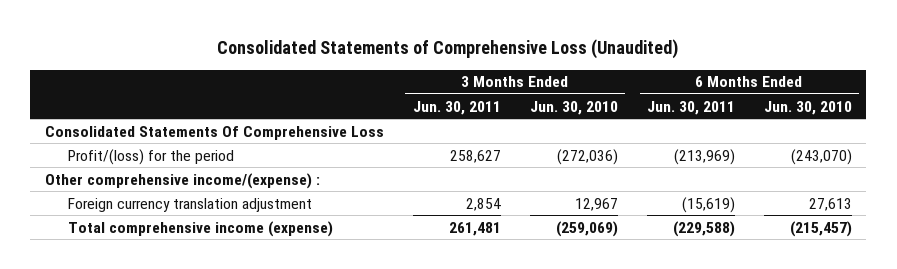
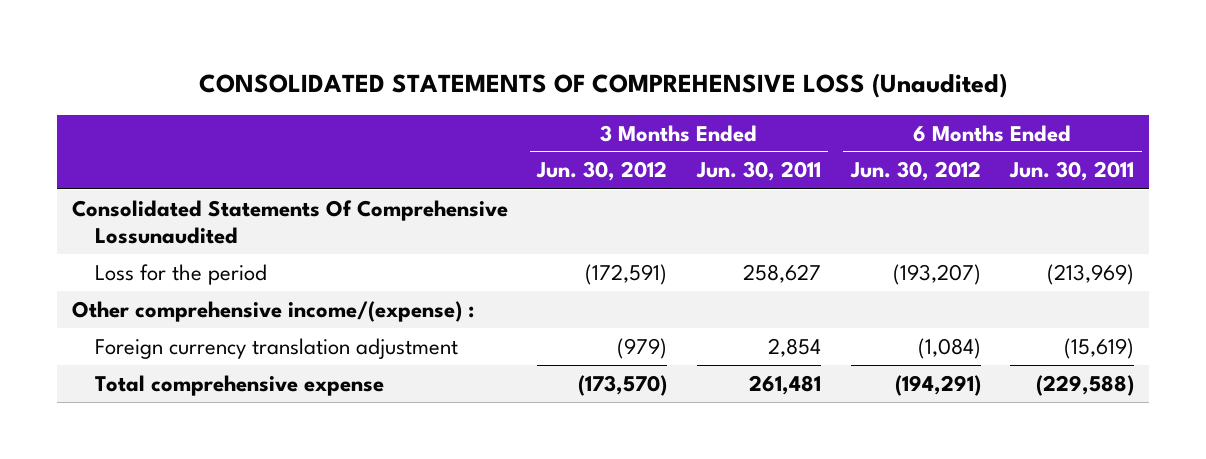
- Consolidated Statements of Comprehensive Loss (Unaudited)
+ CONSOLIDATED STATEMENTS OF COMPREHENSIVE LOSS (Unaudited)
- | 3 Months Ended Jun. 30, 2011 | 3 Months Ended Jun. 30, 2010 | 6 Months Ended Jun. 30, 2011 | 6 Months Ended Jun. 30, 2010
+ | 3 Months Ended Jun. 30, 2012 | 3 Months Ended Jun. 30, 2011 | 6 Months Ended Jun. 30, 2012 | 6 Months Ended Jun. 30, 2011
- Consolidated Statements Of Comprehensive Loss
- Profit/(loss) for the period | 258,627 | (272,036) | (213,969) | (243,070)
+ Consolidated Statements Of Comprehensive Lossunaudited
+ Loss for the period | (172,591) | 258,627 | (193,207) | (213,969)
- Total comprehensive income (expense) | 261,481 | (259,069) | (229,588) | (215,457)
+ Total comprehensive expense | (173,570) | 261,481 | (194,291) | (229,588)

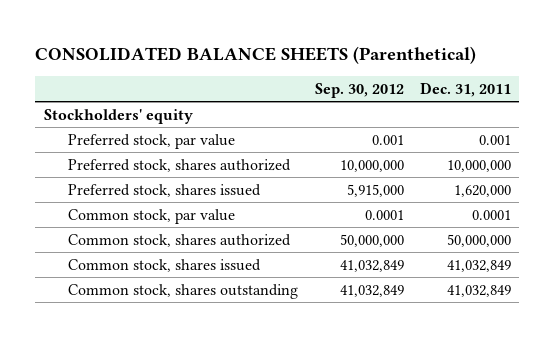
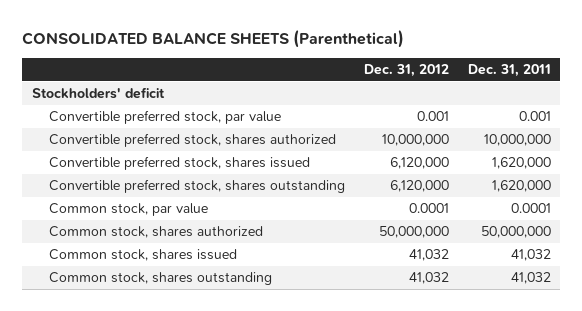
- | Sep. 30, 2012 | Dec. 31, 2011
+ | Dec. 31, 2012 | Dec. 31, 2011
- Stockholders' equity
- Preferred stock, par value | 0.001 | 0.001
- Preferred stock, shares authorized | 10,000,000 | 10,000,000
- Preferred stock, shares issued | 5,915,000 | 1,620,000
+ Stockholders' deficit
+ Convertible preferred stock, par value | 0.001 | 0.001
+ Convertible preferred stock, shares authorized | 10,000,000 | 10,000,000
+ Convertible preferred stock, shares issued | 6,120,000 | 1,620,000
+ Convertible preferred stock, shares outstanding | 6,120,000 | 1,620,000
- Common stock, shares issued | 41,032,849 | 41,032,849
- Common stock, shares outstanding | 41,032,849 | 41,032,849
+ Common stock, shares issued | 41,032 | 41,032
+ Common stock, shares outstanding | 41,032 | 41,032

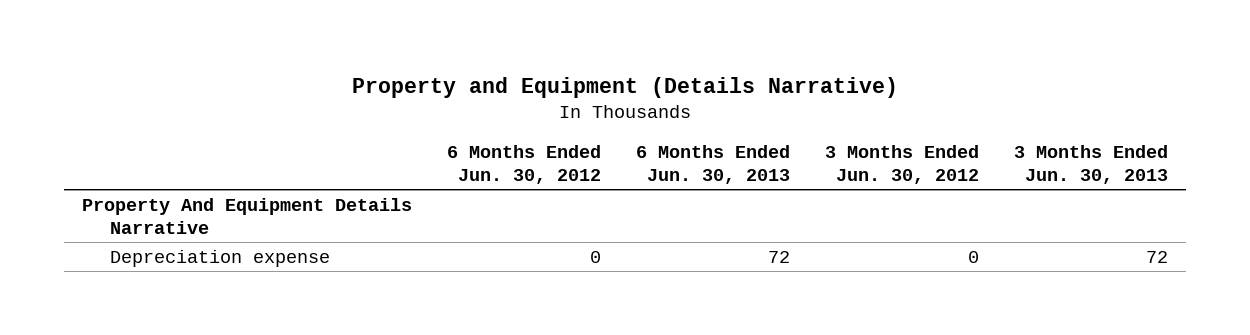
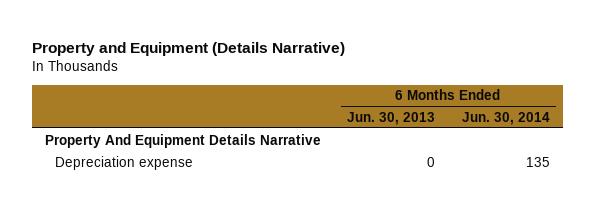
- | 6 Months Ended Jun. 30, 2012 | 6 Months Ended Jun. 30, 2013 | 3 Months Ended Jun. 30, 2012 | 3 Months Ended Jun. 30, 2013
+ | 6 Months Ended Jun. 30, 2013 | 6 Months Ended Jun. 30, 2014
- Depreciation expense | 0 | 72 | 0 | 72
+ Depreciation expense | 0 | 135

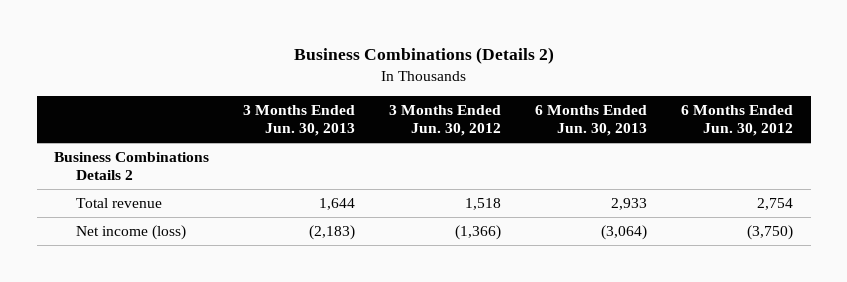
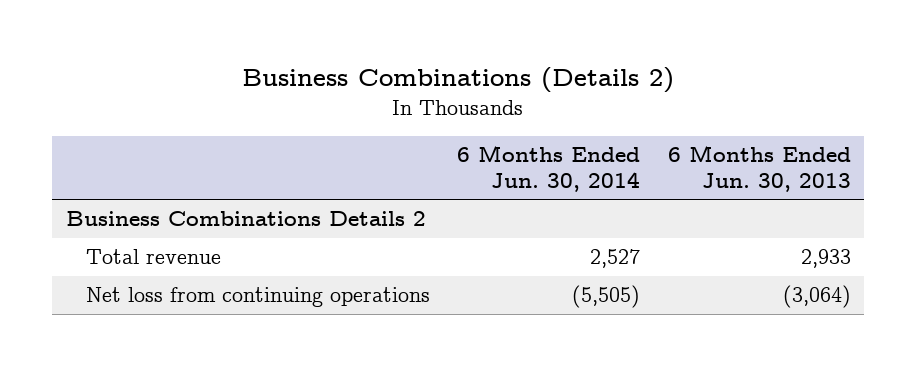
- | 3 Months Ended Jun. 30, 2013 | 3 Months Ended Jun. 30, 2012 | 6 Months Ended Jun. 30, 2013 | 6 Months Ended Jun. 30, 2012
+ | 6 Months Ended Jun. 30, 2014 | 6 Months Ended Jun. 30, 2013
- Net income (loss) | (2,183) | (1,366) | (3,064) | (3,750)
+ Net loss from continuing operations | (5,505) | (3,064)

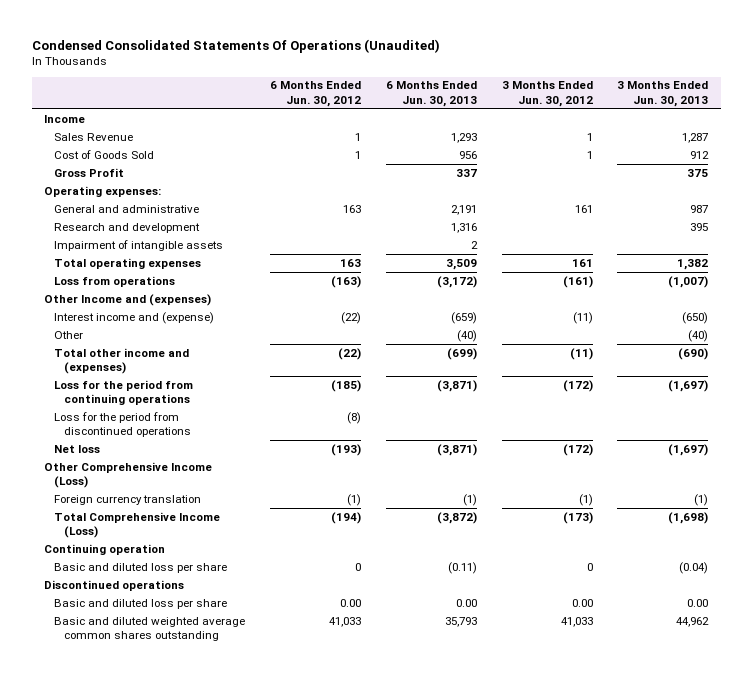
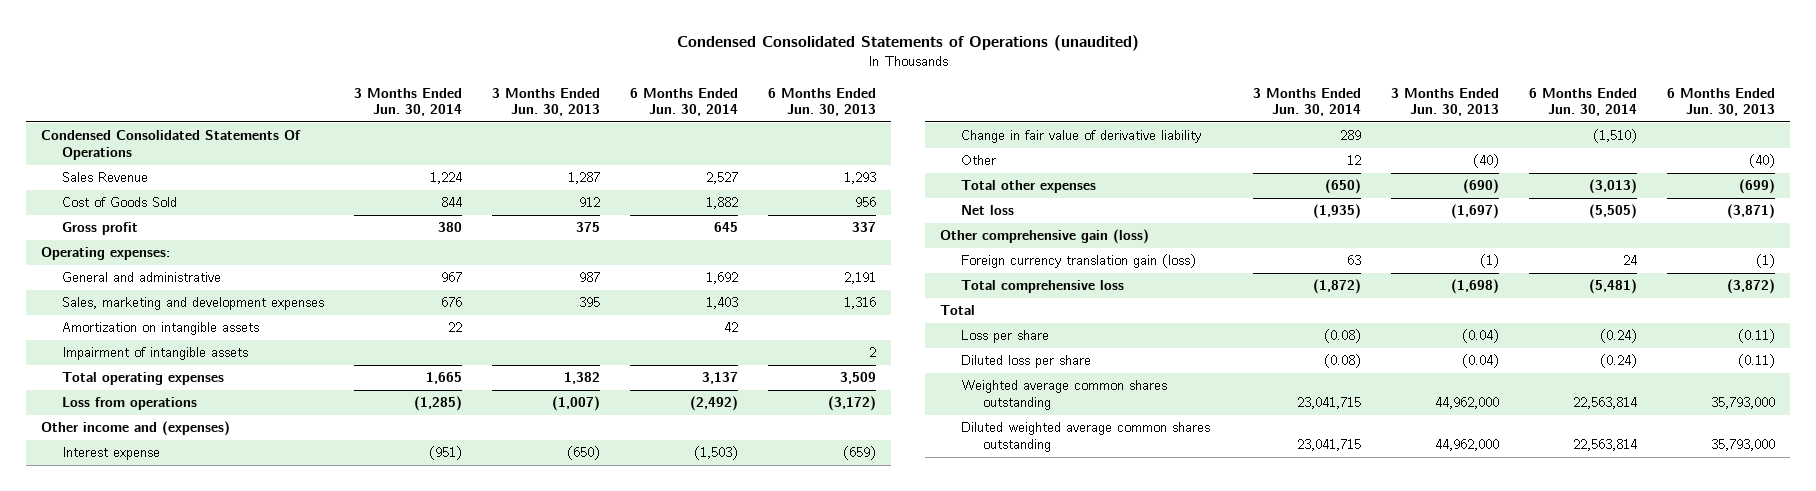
- Condensed Consolidated Statements Of Operations (Unaudited)
+ Condensed Consolidated Statements of Operations (unaudited)
- | 6 Months Ended Jun. 30, 2012 | 6 Months Ended Jun. 30, 2013 | 3 Months Ended Jun. 30, 2012 | 3 Months Ended Jun. 30, 2013
+ | 3 Months Ended Jun. 30, 2014 | 3 Months Ended Jun. 30, 2013 | 6 Months Ended Jun. 30, 2014 | 6 Months Ended Jun. 30, 2013
- Income
+ Condensed Consolidated Statements Of Operations
- Gross Profit | | 337 | | 375
+ Gross profit | 380 | 375 | 645 | 337
- Research and development | | 1,316 | | 395
+ Sales, marketing and development expenses | 676 | 395 | 1,403 | 1,316
+ Amortization on intangible assets | 22 | | 42 |
- Other Income and (expenses)
- Interest income and (expense) | (22) | (659) | (11) | (650)
+ Other income and (expenses)
+ Interest expense | (951) | (650) | (1,503) | (659)
+ Change in fair value of derivative liability | 289 | | (1,510) |
- Total other income and (expenses) | (22) | (699) | (11) | (690)
- Loss for the period from continuing operations | (185) | (3,871) | (172) | (1,697)
- Loss for the period from discontinued operations | (8) | | |
+ Total other expenses | (650) | (690) | (3,013) | (699)
- Other Comprehensive Income (Loss)
- Foreign currency translation | (1) | (1) | (1) | (1)
- Total Comprehensive Income (Loss) | (194) | (3,872) | (173) | (1,698)
- Continuing operation
- Basic and diluted loss per share | 0 | (0.11) | 0 | (0.04)
- Discontinued operations
- Basic and diluted loss per share | 0.00 | 0.00 | 0.00 | 0.00
- Basic and diluted weighted average common shares outstanding | 41,033 | 35,793 | 41,033 | 44,962
+ Other comprehensive gain (loss)
+ Foreign currency translation gain (loss) | 63 | (1) | 24 | (1)
+ Total comprehensive loss | (1,872) | (1,698) | (5,481) | (3,872)
+ Total
+ Loss per share | (0.08) | (0.04) | (0.24) | (0.11)
+ Diluted loss per share | (0.08) | (0.04) | (0.24) | (0.11)
+ Weighted average common shares outstanding | 23,041,715 | 44,962,000 | 22,563,814 | 35,793,000
+ Diluted weighted average common shares outstanding | 23,041,715 | 44,962,000 | 22,563,814 | 35,793,000

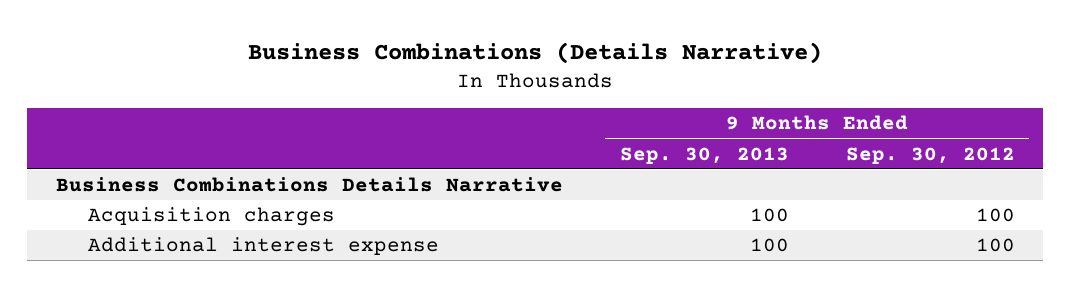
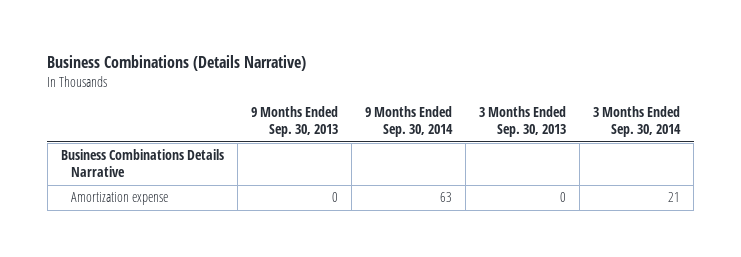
- | 9 Months Ended Sep. 30, 2013 | 9 Months Ended Sep. 30, 2012
+ | 9 Months Ended Sep. 30, 2013 | 9 Months Ended Sep. 30, 2014 | 3 Months Ended Sep. 30, 2013 | 3 Months Ended Sep. 30, 2014
- Acquisition charges | 100 | 100
- Additional interest expense | 100 | 100
+ Amortization expense | 0 | 63 | 0 | 21

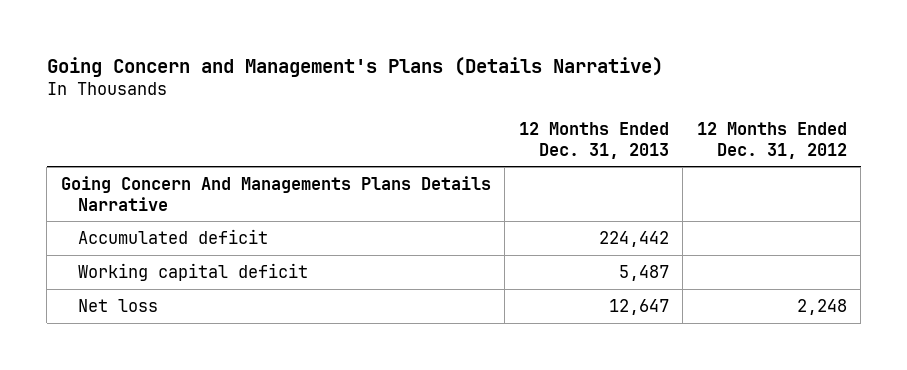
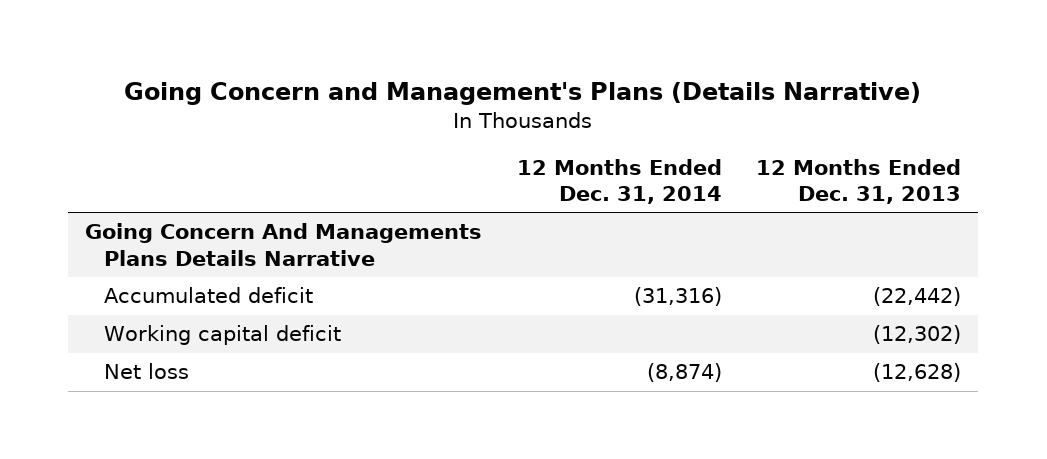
- | 12 Months Ended Dec. 31, 2013 | 12 Months Ended Dec. 31, 2012
+ | 12 Months Ended Dec. 31, 2014 | 12 Months Ended Dec. 31, 2013
- Accumulated deficit | 224,442 |
- Working capital deficit | 5,487 |
- Net loss | 12,647 | 2,248
+ Accumulated deficit | (31,316) | (22,442)
+ Working capital deficit | | (12,302)
+ Net loss | (8,874) | (12,628)

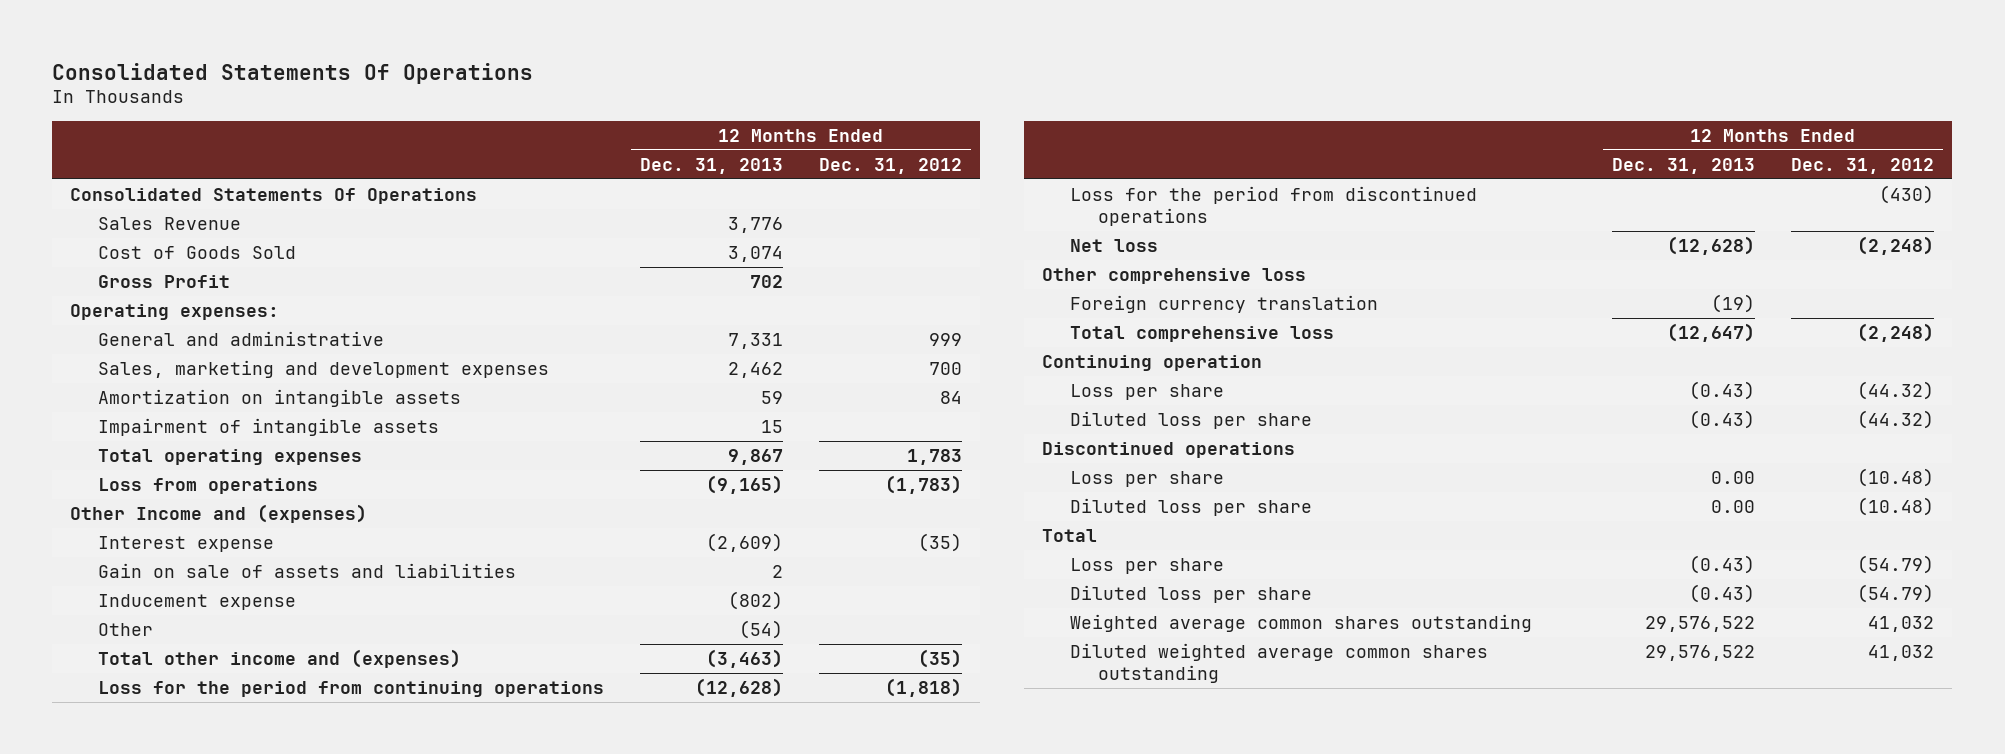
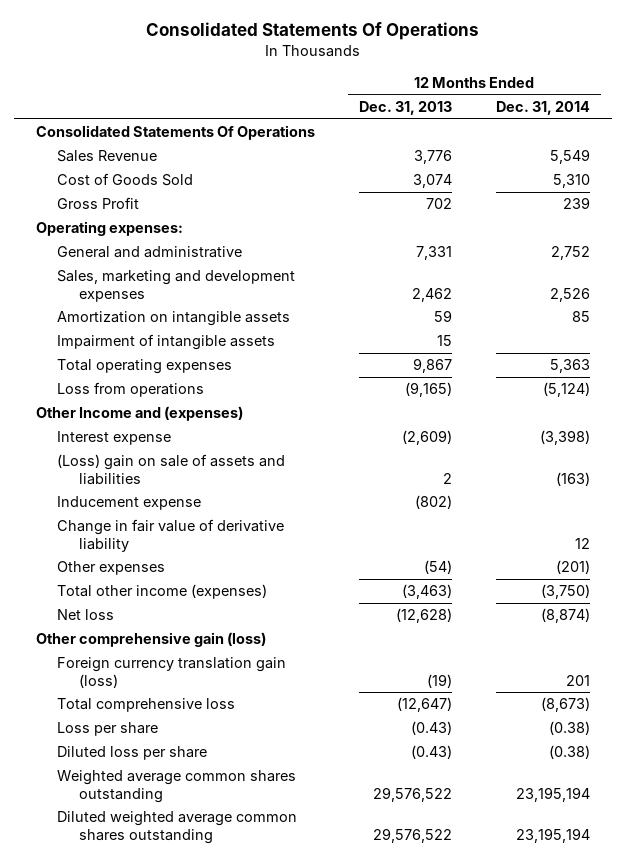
- | 12 Months Ended Dec. 31, 2013 | 12 Months Ended Dec. 31, 2012
+ | 12 Months Ended Dec. 31, 2013 | 12 Months Ended Dec. 31, 2014
- Gain on sale of assets and liabilities | 2 |
+ (Loss) gain on sale of assets and liabilities | 2 | (163)
- Other | (54) |
- Total other income and (expenses) | (3,463) | (35)
- Loss for the period from continuing operations | (12,628) | (1,818)
- Loss for the period from discontinued operations | | (430)
+ Change in fair value of derivative liability | | 12
+ Other expenses | (54) | (201)
+ Total other income (expenses) | (3,463) | (3,750)
- Other comprehensive loss
- Foreign currency translation | (19) |
+ Other comprehensive gain (loss)
+ Foreign currency translation gain (loss) | (19) | 201
- Continuing operation
- Discontinued operations
- Loss per share | 0.00 | (10.48)
- Diluted loss per share | 0.00 | (10.48)
- Total
- Loss per share | (0.43) | (54.79)
- Diluted loss per share | (0.43) | (54.79)

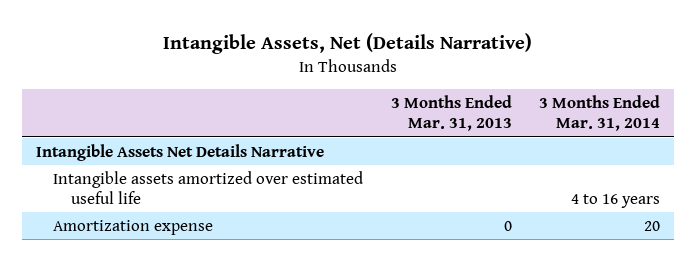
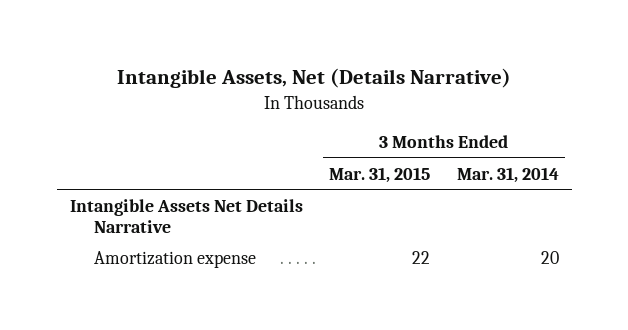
- | 3 Months Ended Mar. 31, 2013 | 3 Months Ended Mar. 31, 2014
+ | 3 Months Ended Mar. 31, 2015 | 3 Months Ended Mar. 31, 2014
- Intangible assets amortized over estimated useful life | | 4 to 16 years

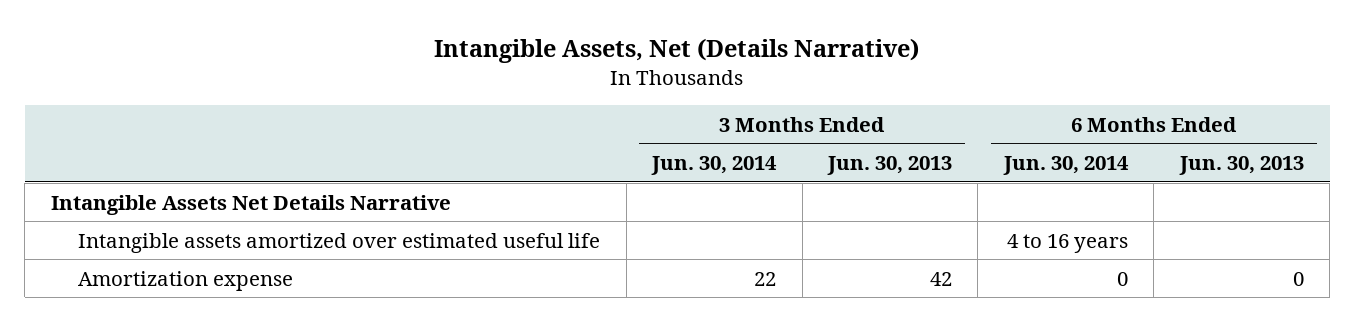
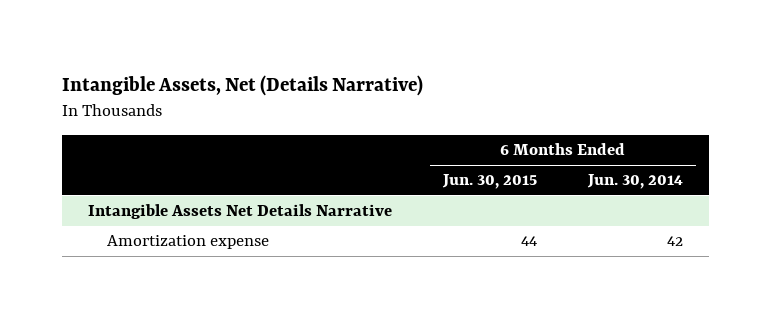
- | 3 Months Ended Jun. 30, 2014 | 3 Months Ended Jun. 30, 2013 | 6 Months Ended Jun. 30, 2014 | 6 Months Ended Jun. 30, 2013
+ | 6 Months Ended Jun. 30, 2015 | 6 Months Ended Jun. 30, 2014
- Intangible assets amortized over estimated useful life | | | 4 to 16 years |
- Amortization expense | 22 | 42 | 0 | 0
+ Amortization expense | 44 | 42

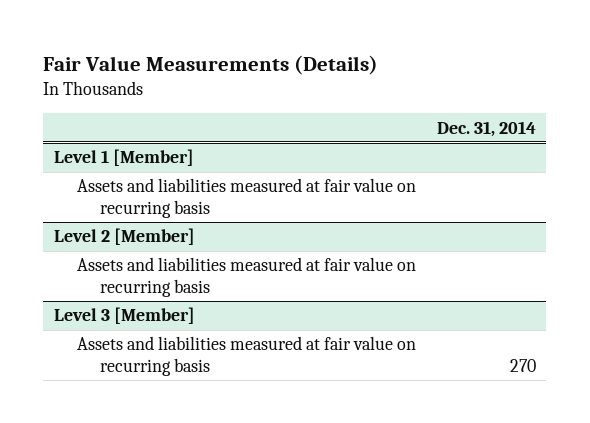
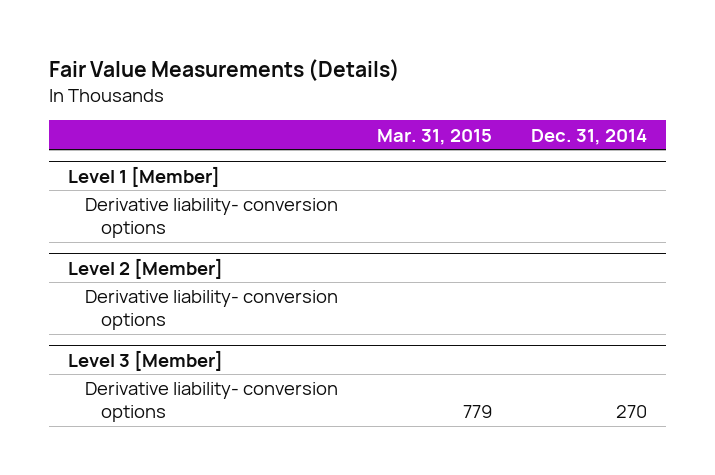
- | Dec. 31, 2014
+ | Mar. 31, 2015 | Dec. 31, 2014
@ Level 1 [Member]
- Assets and liabilities measured at fair value on recurring basis
+ Derivative liability- conversion options
@ Level 2 [Member]
- Assets and liabilities measured at fair value on recurring basis
+ Derivative liability- conversion options
@ Level 3 [Member]
- Assets and liabilities measured at fair value on recurring basis | 270
+ Derivative liability- conversion options | 779 | 270

